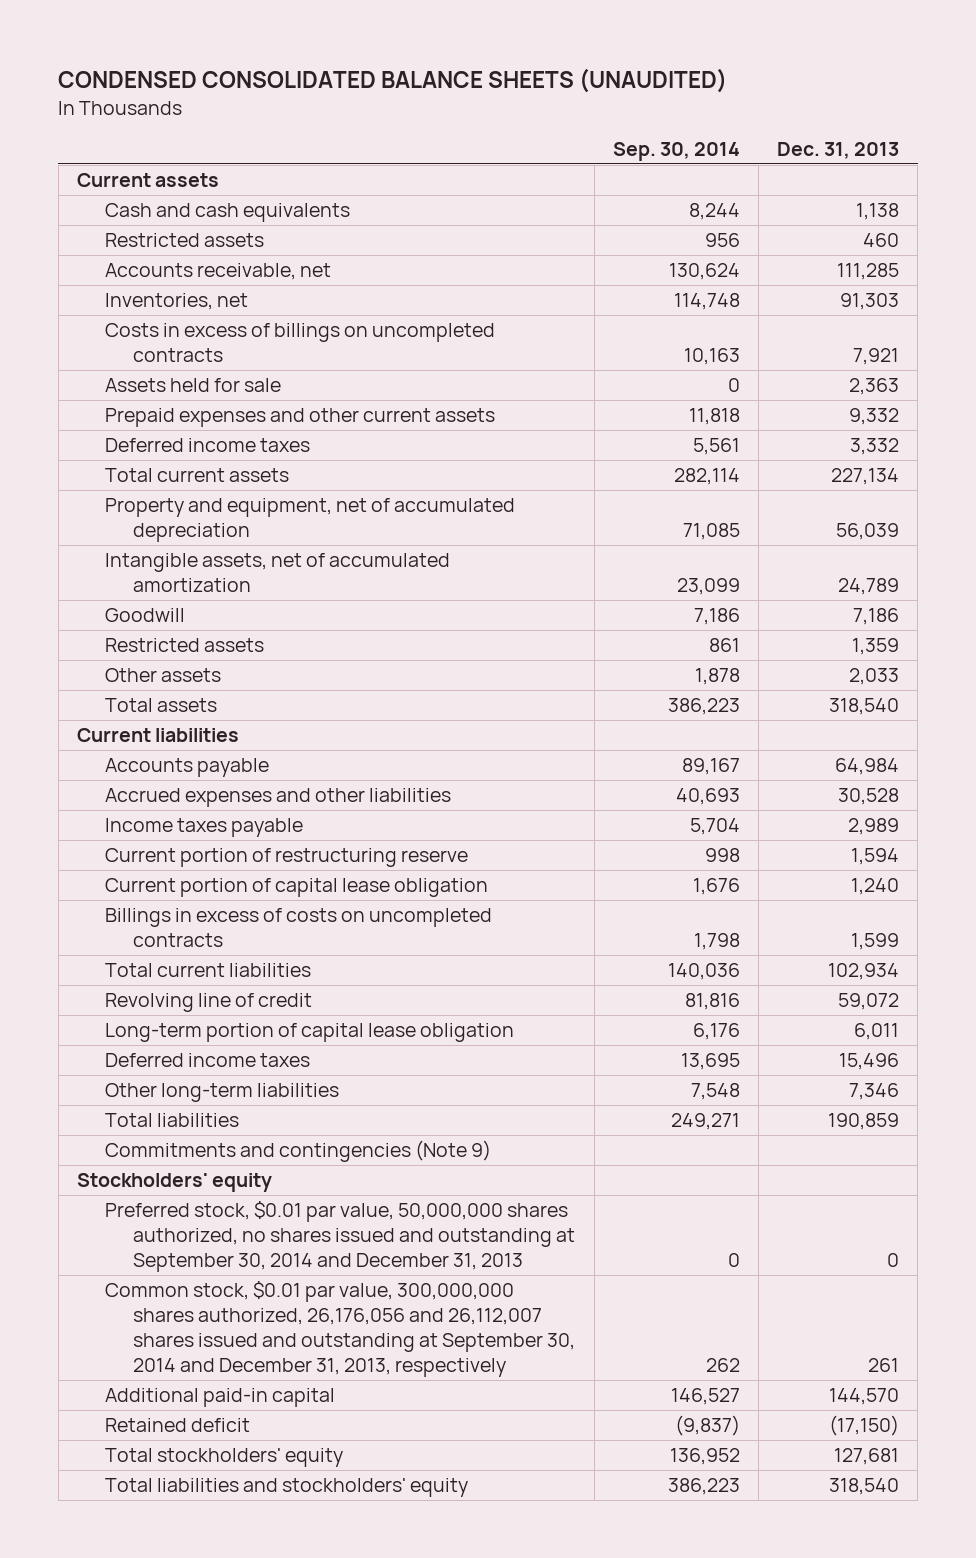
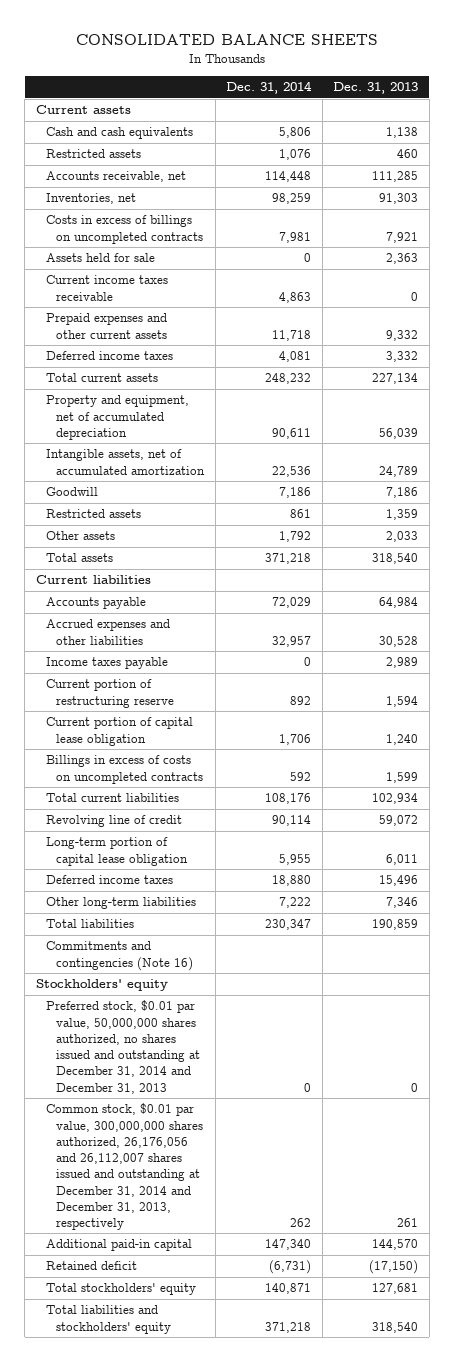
- CONDENSED CONSOLIDATED BALANCE SHEETS (UNAUDITED)
+ CONSOLIDATED BALANCE SHEETS
- | Sep. 30, 2014 | Dec. 31, 2013
+ | Dec. 31, 2014 | Dec. 31, 2013
+ Current income taxes receivable | 4,863 | 0
- Commitments and contingencies (Note 9)
+ Commitments and contingencies (Note 16)
- Preferred stock, $0.01 par value, 50,000,000 shares authorized, no shares issued and outstanding at September 30, 2014 and December 31, 2013 | 0 | 0
- Common stock, $0.01 par value, 300,000,000 shares authorized, 26,176,056 and 26,112,007 shares issued and outstanding at September 30, 2014 and December 31, 2013, respectively | 262 | 261
+ Preferred stock, $0.01 par value, 50,000,000 shares authorized, no shares issued and outstanding at December 31, 2014 and December 31, 2013 | 0 | 0
+ Common stock, $0.01 par value, 300,000,000 shares authorized, 26,176,056 and 26,112,007 shares issued and outstanding at December 31, 2014 and December 31, 2013, respectively | 262 | 261

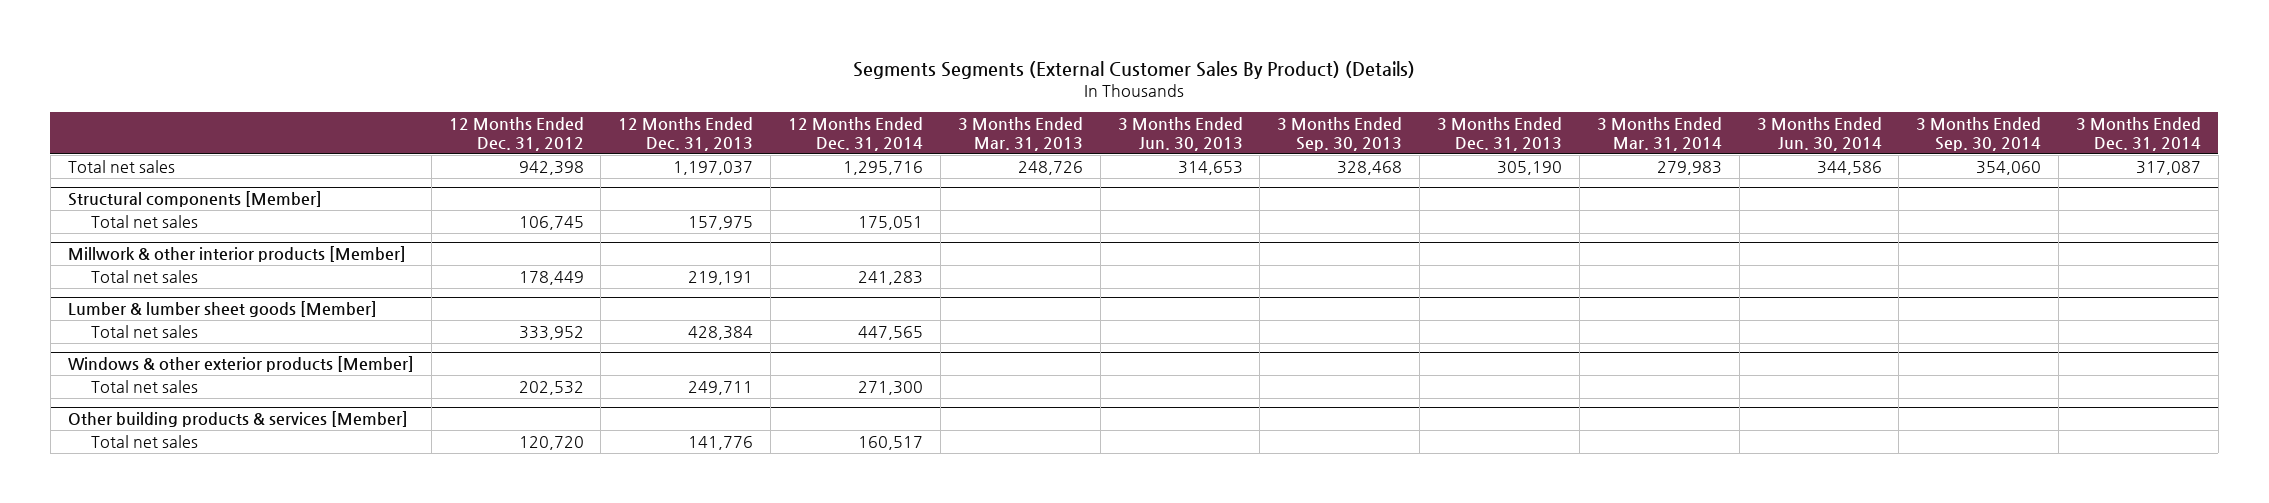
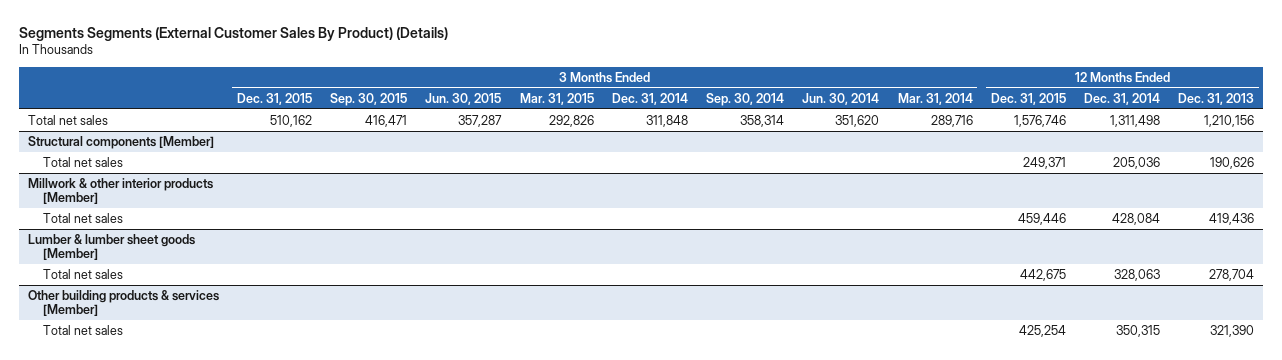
- | 12 Months Ended Dec. 31, 2012 | 12 Months Ended Dec. 31, 2013 | 12 Months Ended Dec. 31, 2014 | 3 Months Ended Mar. 31, 2013 | 3 Months Ended Jun. 30, 2013 | 3 Months Ended Sep. 30, 2013 | 3 Months Ended Dec. 31, 2013 | 3 Months Ended Mar. 31, 2014 | 3 Months Ended Jun. 30, 2014 | 3 Months Ended Sep. 30, 2014 | 3 Months Ended Dec. 31, 2014
+ | 3 Months Ended Dec. 31, 2015 | 3 Months Ended Sep. 30, 2015 | 3 Months Ended Jun. 30, 2015 | 3 Months Ended Mar. 31, 2015 | 3 Months Ended Dec. 31, 2014 | 3 Months Ended Sep. 30, 2014 | 3 Months Ended Jun. 30, 2014 | 3 Months Ended Mar. 31, 2014 | 12 Months Ended Dec. 31, 2015 | 12 Months Ended Dec. 31, 2014 | 12 Months Ended Dec. 31, 2013
- Total net sales | 942,398 | 1,197,037 | 1,295,716 | 248,726 | 314,653 | 328,468 | 305,190 | 279,983 | 344,586 | 354,060 | 317,087
+ Total net sales | 510,162 | 416,471 | 357,287 | 292,826 | 311,848 | 358,314 | 351,620 | 289,716 | 1,576,746 | 1,311,498 | 1,210,156
@ Structural components [Member]
- Total net sales | 106,745 | 157,975 | 175,051 | | | | | | | |
+ Total net sales | | | | | | | | | 249,371 | 205,036 | 190,626
@ Millwork & other interior products [Member]
- Total net sales | 178,449 | 219,191 | 241,283 | | | | | | | |
+ Total net sales | | | | | | | | | 459,446 | 428,084 | 419,436
@ Lumber & lumber sheet goods [Member]
- Total net sales | 333,952 | 428,384 | 447,565 | | | | | | | |
- Windows & other exterior products [Member]
- Total net sales | 202,532 | 249,711 | 271,300 | | | | | | | |
@ Lumber & lumber sheet goods [Member]
+ Total net sales | | | | | | | | | 442,675 | 328,063 | 278,704
@ Other building products & services [Member]
- Total net sales | 120,720 | 141,776 | 160,517 | | | | | | | |
+ Total net sales | | | | | | | | | 425,254 | 350,315 | 321,390

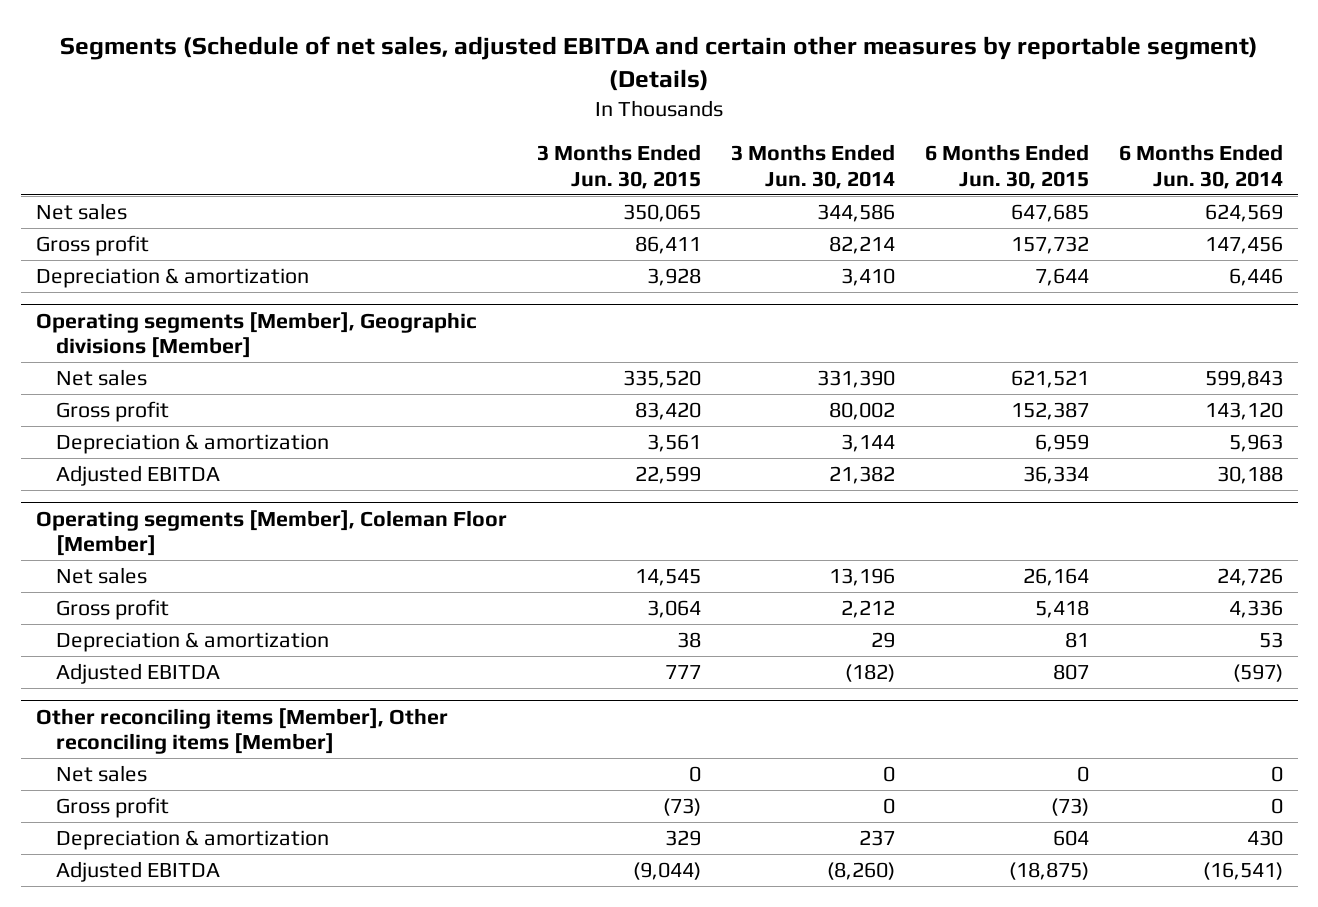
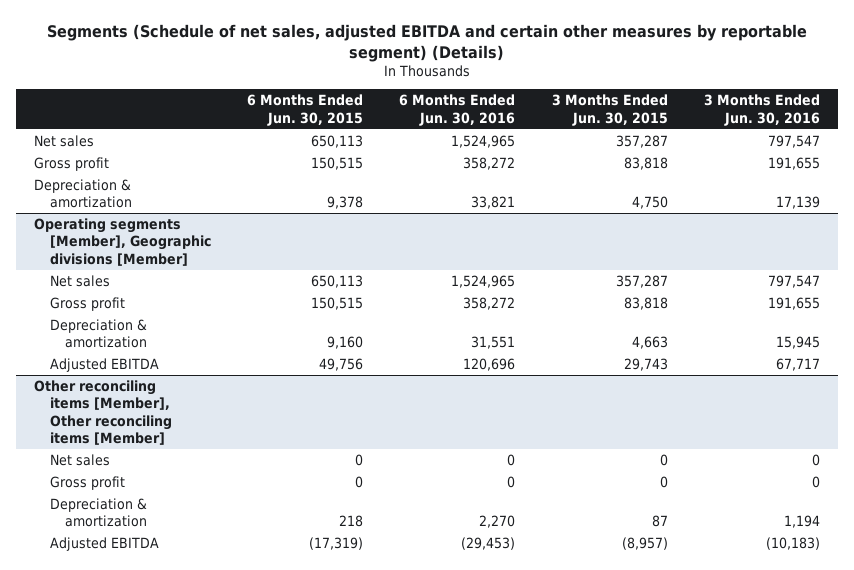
- | 3 Months Ended Jun. 30, 2015 | 3 Months Ended Jun. 30, 2014 | 6 Months Ended Jun. 30, 2015 | 6 Months Ended Jun. 30, 2014
+ | 6 Months Ended Jun. 30, 2015 | 6 Months Ended Jun. 30, 2016 | 3 Months Ended Jun. 30, 2015 | 3 Months Ended Jun. 30, 2016
- Net sales | 350,065 | 344,586 | 647,685 | 624,569
- Gross profit | 86,411 | 82,214 | 157,732 | 147,456
- Depreciation & amortization | 3,928 | 3,410 | 7,644 | 6,446
+ Net sales | 650,113 | 1,524,965 | 357,287 | 797,547
+ Gross profit | 150,515 | 358,272 | 83,818 | 191,655
+ Depreciation & amortization | 9,378 | 33,821 | 4,750 | 17,139
@ Operating segments [Member], Geographic divisions [Member]
- Net sales | 335,520 | 331,390 | 621,521 | 599,843
- Gross profit | 83,420 | 80,002 | 152,387 | 143,120
- Depreciation & amortization | 3,561 | 3,144 | 6,959 | 5,963
- Adjusted EBITDA | 22,599 | 21,382 | 36,334 | 30,188
- Operating segments [Member], Coleman Floor [Member]
- Net sales | 14,545 | 13,196 | 26,164 | 24,726
- Gross profit | 3,064 | 2,212 | 5,418 | 4,336
- Depreciation & amortization | 38 | 29 | 81 | 53
- Adjusted EBITDA | 777 | (182) | 807 | (597)
@ Operating segments [Member], Geographic divisions [Member]
+ Net sales | 650,113 | 1,524,965 | 357,287 | 797,547
+ Gross profit | 150,515 | 358,272 | 83,818 | 191,655
+ Depreciation & amortization | 9,160 | 31,551 | 4,663 | 15,945
+ Adjusted EBITDA | 49,756 | 120,696 | 29,743 | 67,717
@ Other reconciling items [Member], Other reconciling items [Member]
- Gross profit | (73) | 0 | (73) | 0
- Depreciation & amortization | 329 | 237 | 604 | 430
- Adjusted EBITDA | (9,044) | (8,260) | (18,875) | (16,541)
+ Gross profit | 0 | 0 | 0 | 0
+ Depreciation & amortization | 218 | 2,270 | 87 | 1,194
+ Adjusted EBITDA | (17,319) | (29,453) | (8,957) | (10,183)

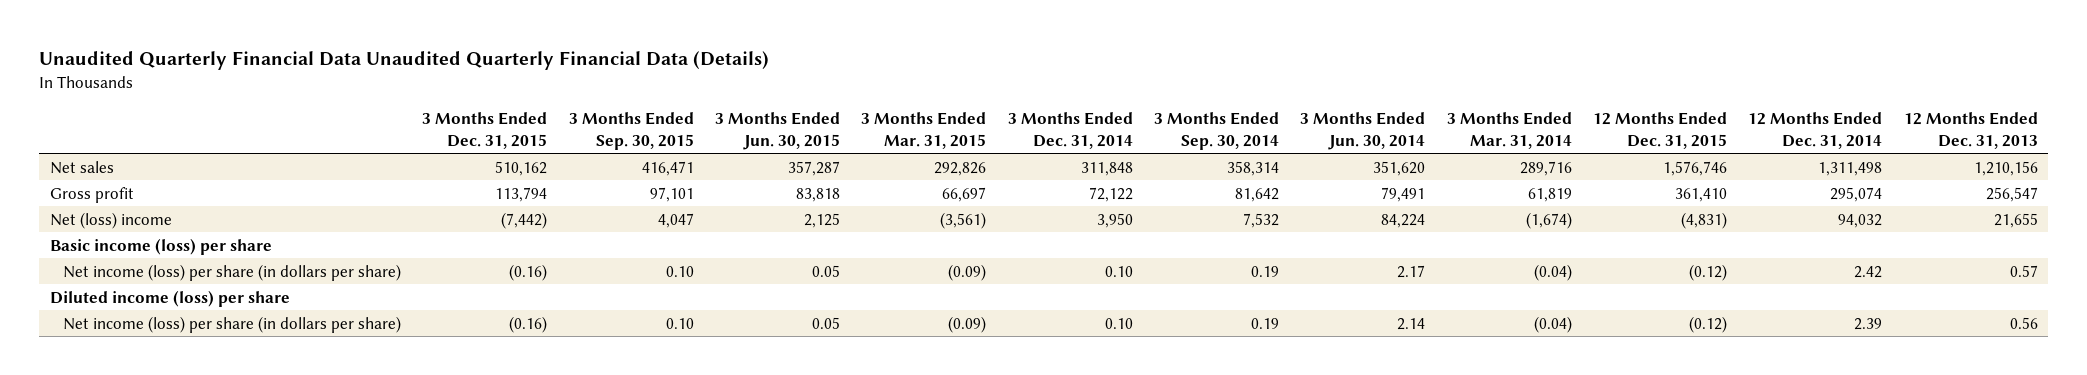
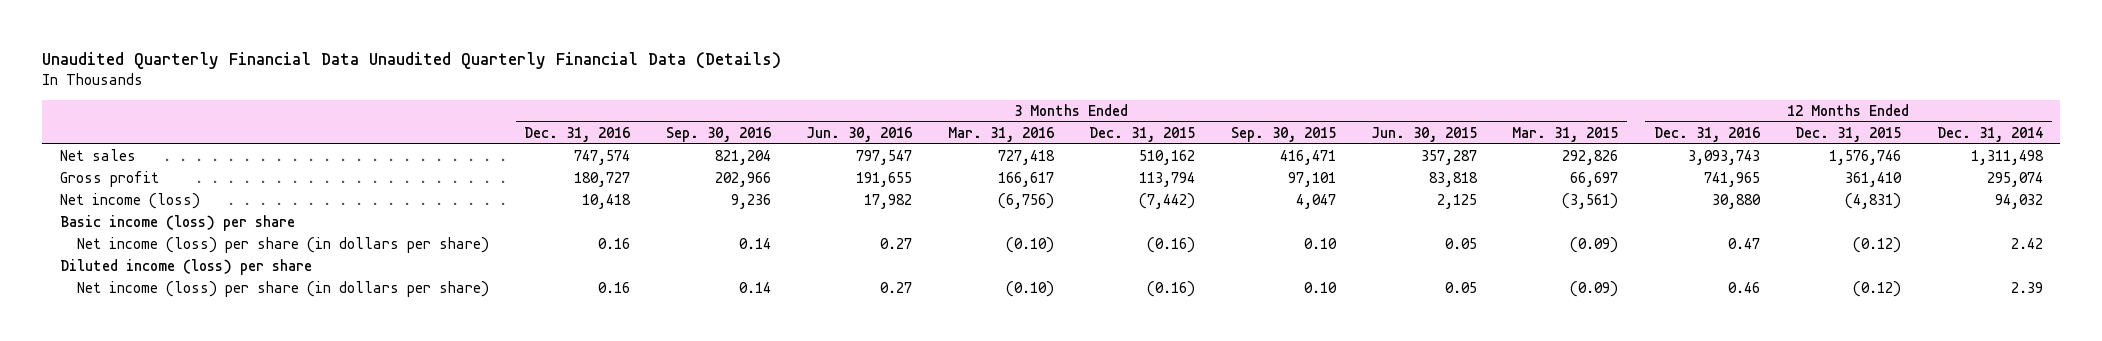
- | 3 Months Ended Dec. 31, 2015 | 3 Months Ended Sep. 30, 2015 | 3 Months Ended Jun. 30, 2015 | 3 Months Ended Mar. 31, 2015 | 3 Months Ended Dec. 31, 2014 | 3 Months Ended Sep. 30, 2014 | 3 Months Ended Jun. 30, 2014 | 3 Months Ended Mar. 31, 2014 | 12 Months Ended Dec. 31, 2015 | 12 Months Ended Dec. 31, 2014 | 12 Months Ended Dec. 31, 2013
+ | 3 Months Ended Dec. 31, 2016 | 3 Months Ended Sep. 30, 2016 | 3 Months Ended Jun. 30, 2016 | 3 Months Ended Mar. 31, 2016 | 3 Months Ended Dec. 31, 2015 | 3 Months Ended Sep. 30, 2015 | 3 Months Ended Jun. 30, 2015 | 3 Months Ended Mar. 31, 2015 | 12 Months Ended Dec. 31, 2016 | 12 Months Ended Dec. 31, 2015 | 12 Months Ended Dec. 31, 2014
- Net (loss) income | (7,442) | 4,047 | 2,125 | (3,561) | 3,950 | 7,532 | 84,224 | (1,674) | (4,831) | 94,032 | 21,655
+ Net income (loss) | 10,418 | 9,236 | 17,982 | (6,756) | (7,442) | 4,047 | 2,125 | (3,561) | 30,880 | (4,831) | 94,032

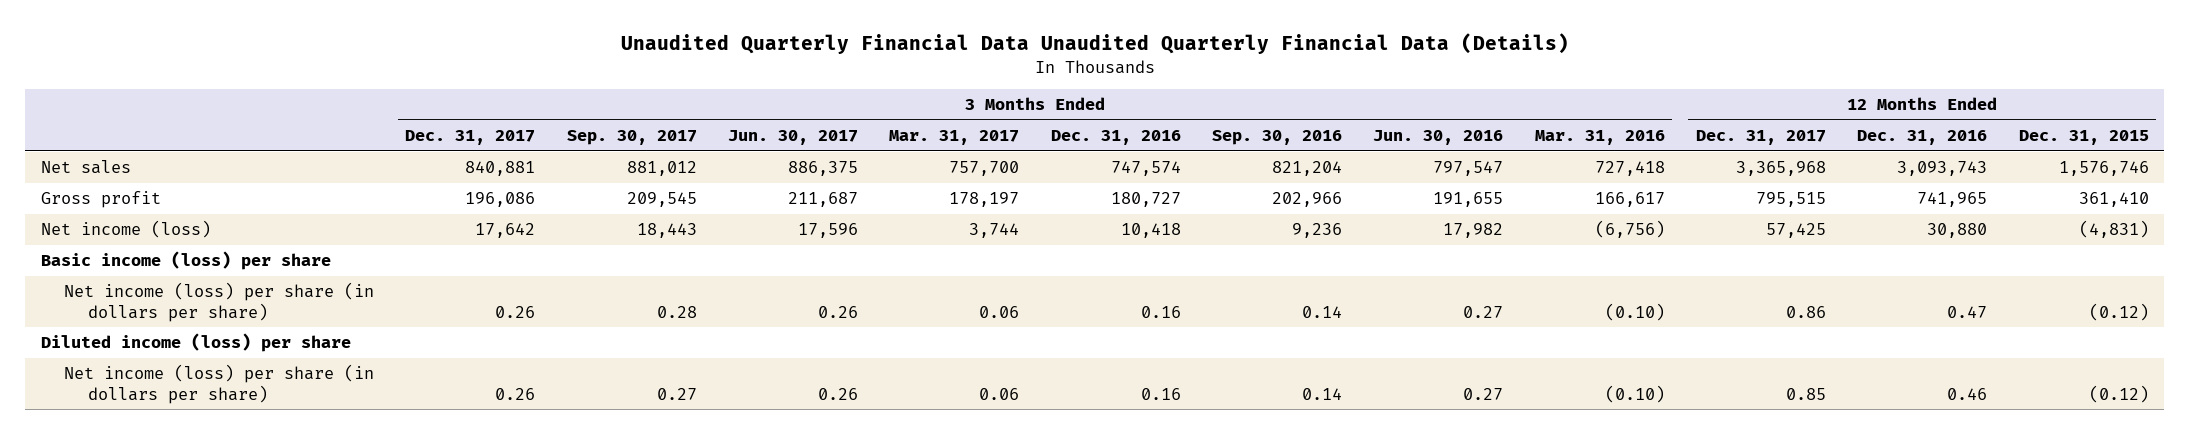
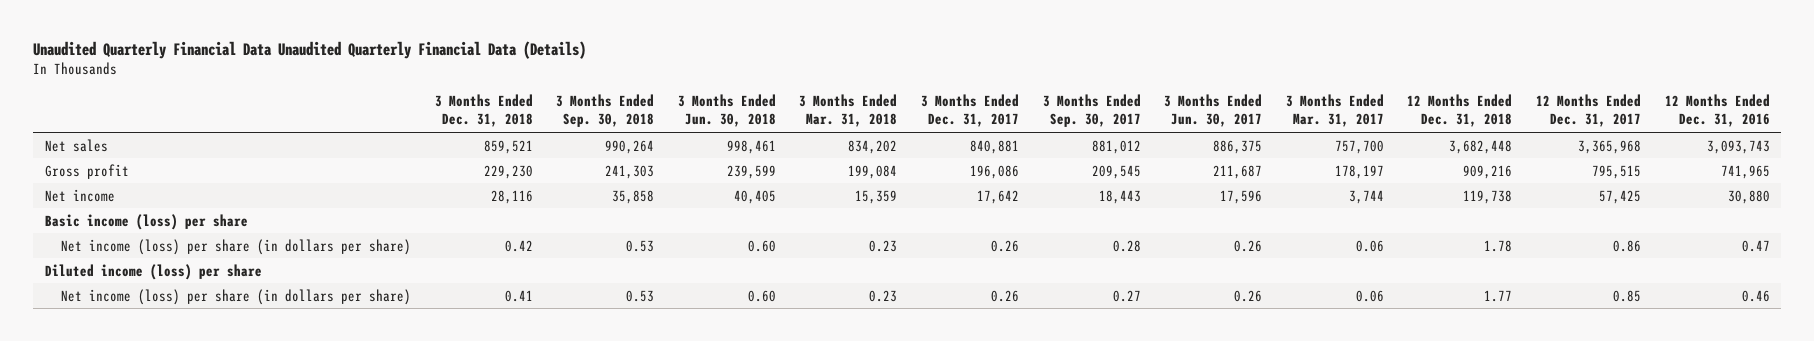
- | 3 Months Ended Dec. 31, 2017 | 3 Months Ended Sep. 30, 2017 | 3 Months Ended Jun. 30, 2017 | 3 Months Ended Mar. 31, 2017 | 3 Months Ended Dec. 31, 2016 | 3 Months Ended Sep. 30, 2016 | 3 Months Ended Jun. 30, 2016 | 3 Months Ended Mar. 31, 2016 | 12 Months Ended Dec. 31, 2017 | 12 Months Ended Dec. 31, 2016 | 12 Months Ended Dec. 31, 2015
+ | 3 Months Ended Dec. 31, 2018 | 3 Months Ended Sep. 30, 2018 | 3 Months Ended Jun. 30, 2018 | 3 Months Ended Mar. 31, 2018 | 3 Months Ended Dec. 31, 2017 | 3 Months Ended Sep. 30, 2017 | 3 Months Ended Jun. 30, 2017 | 3 Months Ended Mar. 31, 2017 | 12 Months Ended Dec. 31, 2018 | 12 Months Ended Dec. 31, 2017 | 12 Months Ended Dec. 31, 2016
- Net income (loss) | 17,642 | 18,443 | 17,596 | 3,744 | 10,418 | 9,236 | 17,982 | (6,756) | 57,425 | 30,880 | (4,831)
+ Net income | 28,116 | 35,858 | 40,405 | 15,359 | 17,642 | 18,443 | 17,596 | 3,744 | 119,738 | 57,425 | 30,880

